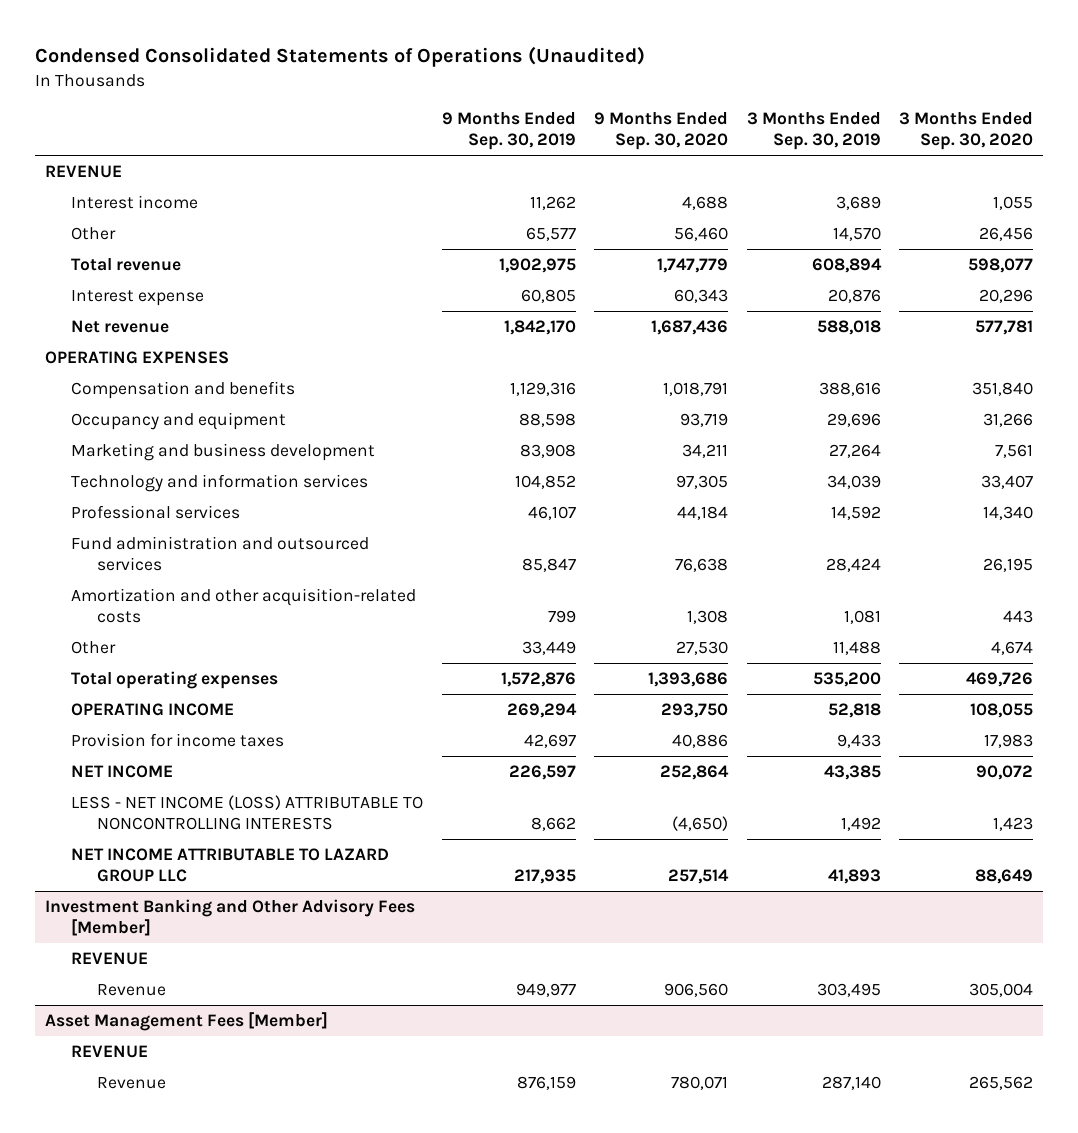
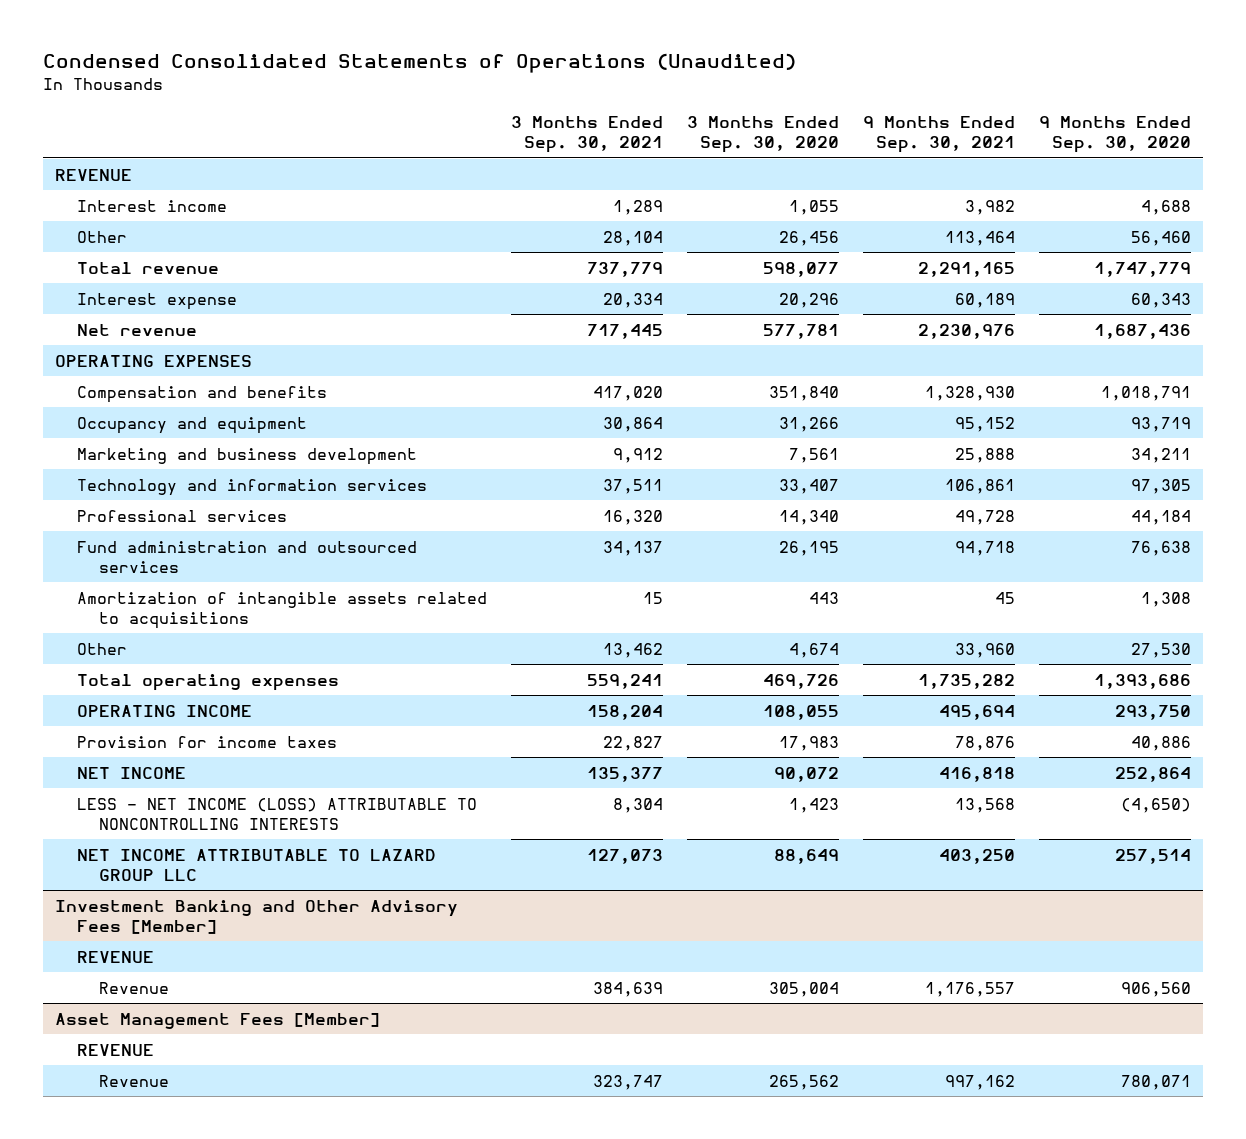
- | 9 Months Ended Sep. 30, 2019 | 9 Months Ended Sep. 30, 2020 | 3 Months Ended Sep. 30, 2019 | 3 Months Ended Sep. 30, 2020
+ | 3 Months Ended Sep. 30, 2021 | 3 Months Ended Sep. 30, 2020 | 9 Months Ended Sep. 30, 2021 | 9 Months Ended Sep. 30, 2020
- Amortization and other acquisition-related costs | 799 | 1,308 | 1,081 | 443
+ Amortization of intangible assets related to acquisitions | 15 | 443 | 45 | 1,308

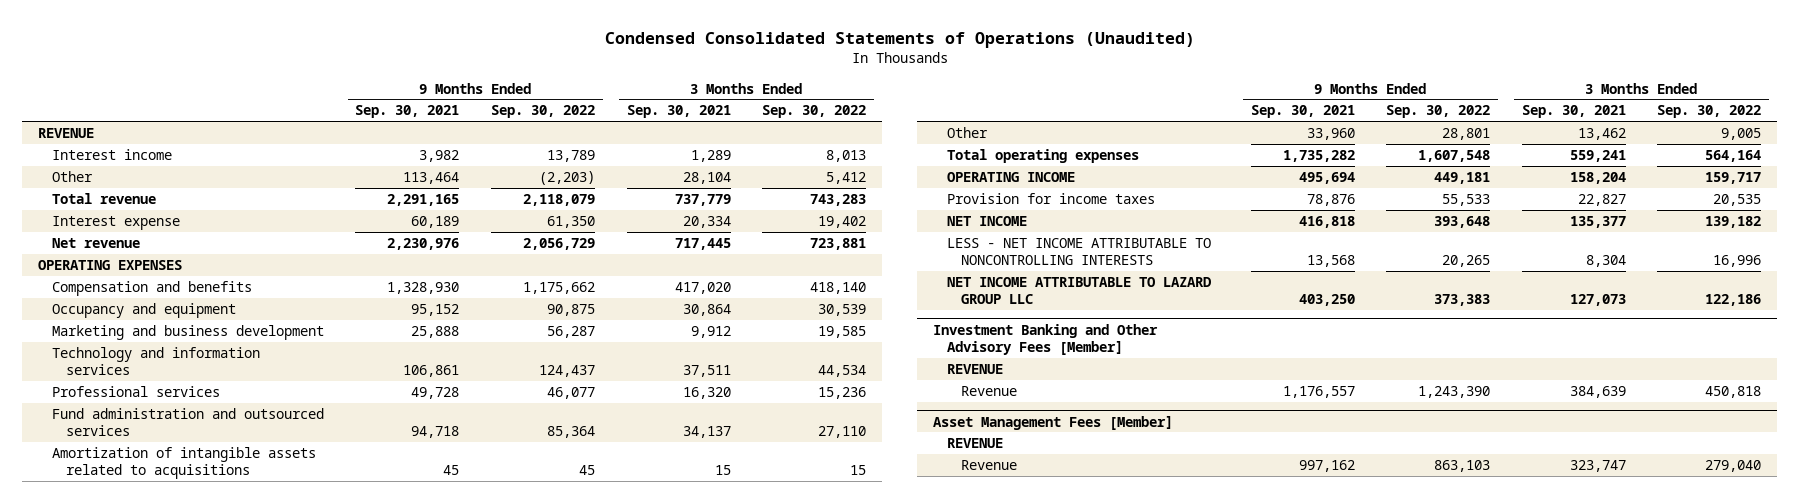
- | 3 Months Ended Sep. 30, 2021 | 3 Months Ended Sep. 30, 2020 | 9 Months Ended Sep. 30, 2021 | 9 Months Ended Sep. 30, 2020
+ | 9 Months Ended Sep. 30, 2021 | 9 Months Ended Sep. 30, 2022 | 3 Months Ended Sep. 30, 2021 | 3 Months Ended Sep. 30, 2022
- LESS - NET INCOME (LOSS) ATTRIBUTABLE TO NONCONTROLLING INTERESTS | 8,304 | 1,423 | 13,568 | (4,650)
+ LESS - NET INCOME ATTRIBUTABLE TO NONCONTROLLING INTERESTS | 13,568 | 20,265 | 8,304 | 16,996

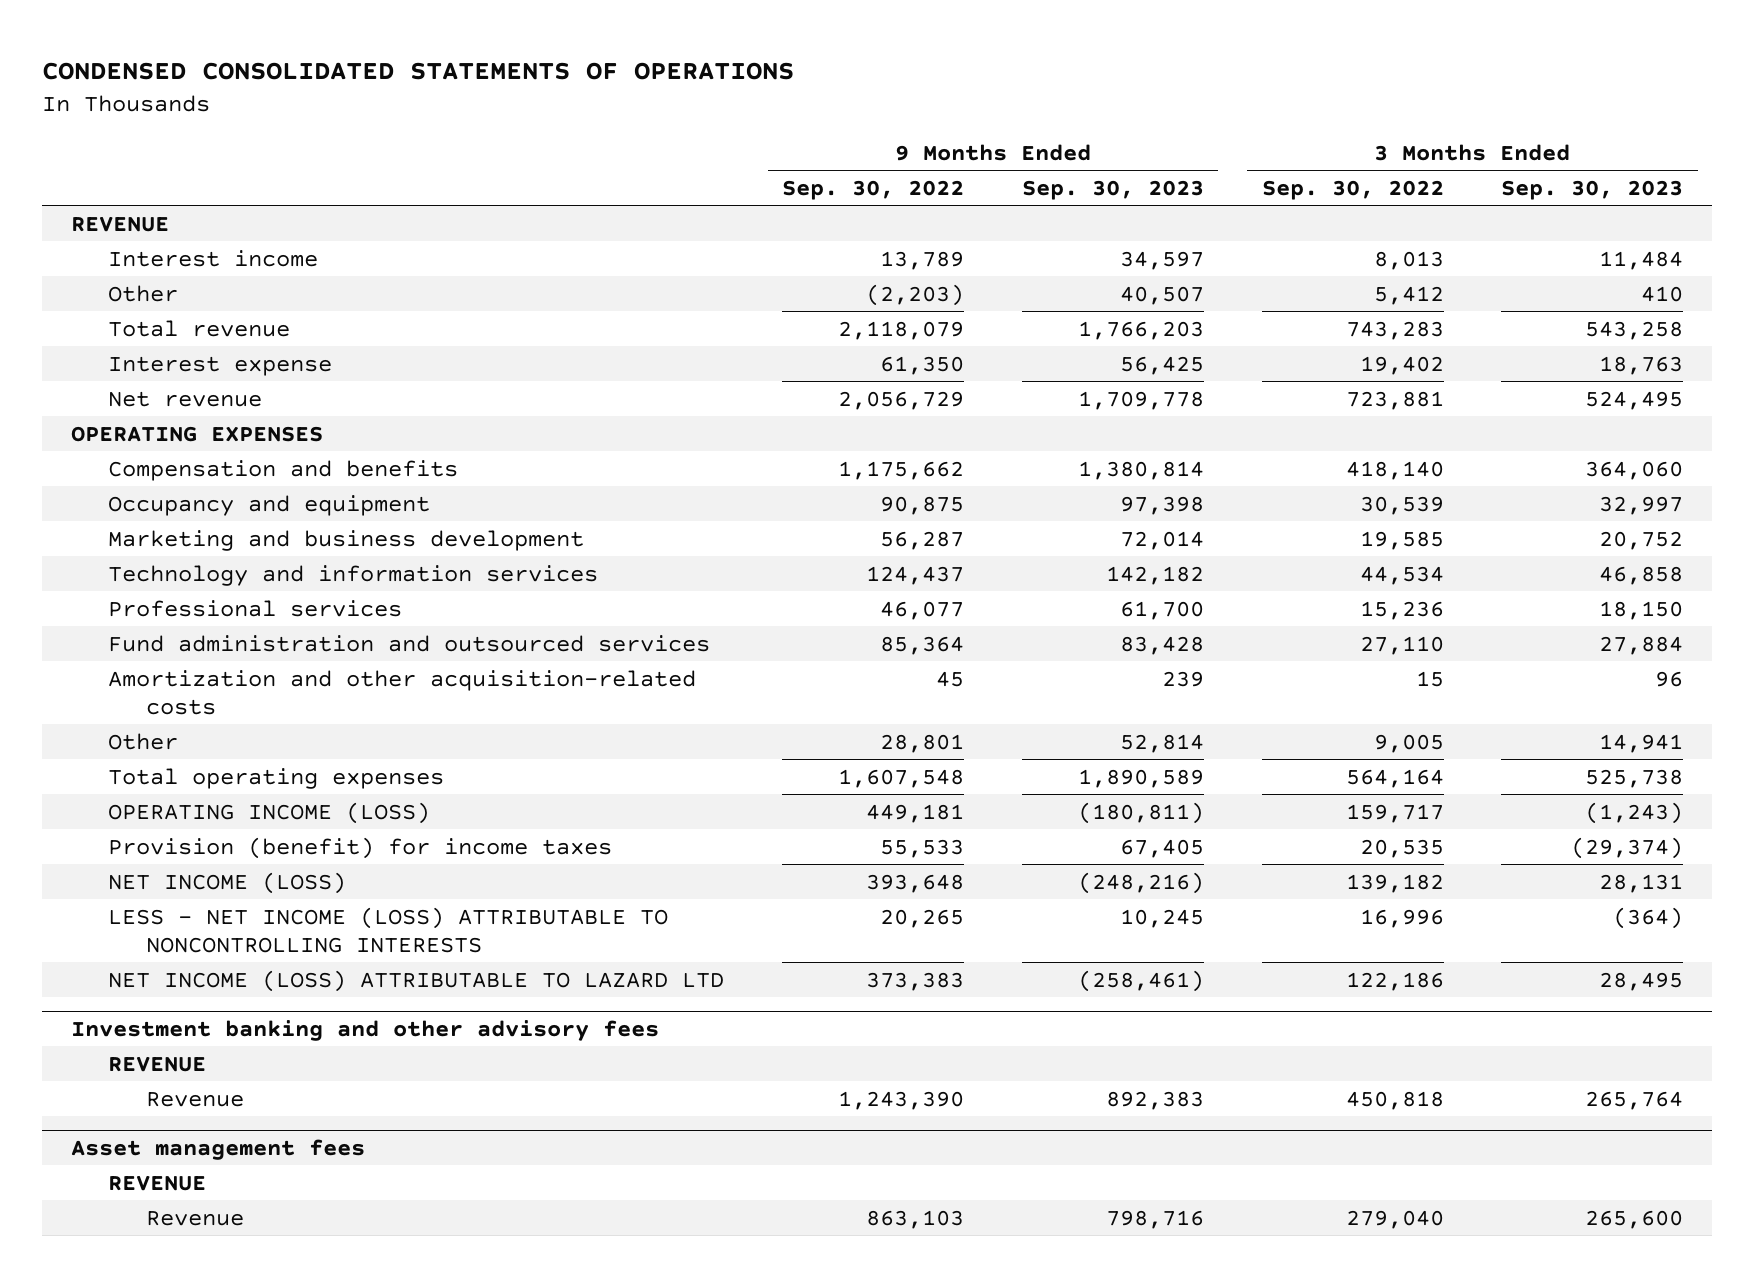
- Condensed Consolidated Statements of Operations (Unaudited)
+ CONDENSED CONSOLIDATED STATEMENTS OF OPERATIONS
- | 9 Months Ended Sep. 30, 2021 | 9 Months Ended Sep. 30, 2022 | 3 Months Ended Sep. 30, 2021 | 3 Months Ended Sep. 30, 2022
+ | 9 Months Ended Sep. 30, 2022 | 9 Months Ended Sep. 30, 2023 | 3 Months Ended Sep. 30, 2022 | 3 Months Ended Sep. 30, 2023
- Amortization of intangible assets related to acquisitions | 45 | 45 | 15 | 15
+ Amortization and other acquisition-related costs | 45 | 239 | 15 | 96
- OPERATING INCOME | 495,694 | 449,181 | 158,204 | 159,717
- Provision for income taxes | 78,876 | 55,533 | 22,827 | 20,535
- NET INCOME | 416,818 | 393,648 | 135,377 | 139,182
- LESS - NET INCOME ATTRIBUTABLE TO NONCONTROLLING INTERESTS | 13,568 | 20,265 | 8,304 | 16,996
- NET INCOME ATTRIBUTABLE TO LAZARD GROUP LLC | 403,250 | 373,383 | 127,073 | 122,186
- Investment Banking and Other Advisory Fees [Member]
+ OPERATING INCOME (LOSS) | 449,181 | (180,811) | 159,717 | (1,243)
+ Provision (benefit) for income taxes | 55,533 | 67,405 | 20,535 | (29,374)
+ NET INCOME (LOSS) | 393,648 | (248,216) | 139,182 | 28,131
+ LESS - NET INCOME (LOSS) ATTRIBUTABLE TO NONCONTROLLING INTERESTS | 20,265 | 10,245 | 16,996 | (364)
+ NET INCOME (LOSS) ATTRIBUTABLE TO LAZARD LTD | 373,383 | (258,461) | 122,186 | 28,495
+ Investment banking and other advisory fees
- Asset Management Fees [Member]
+ Asset management fees

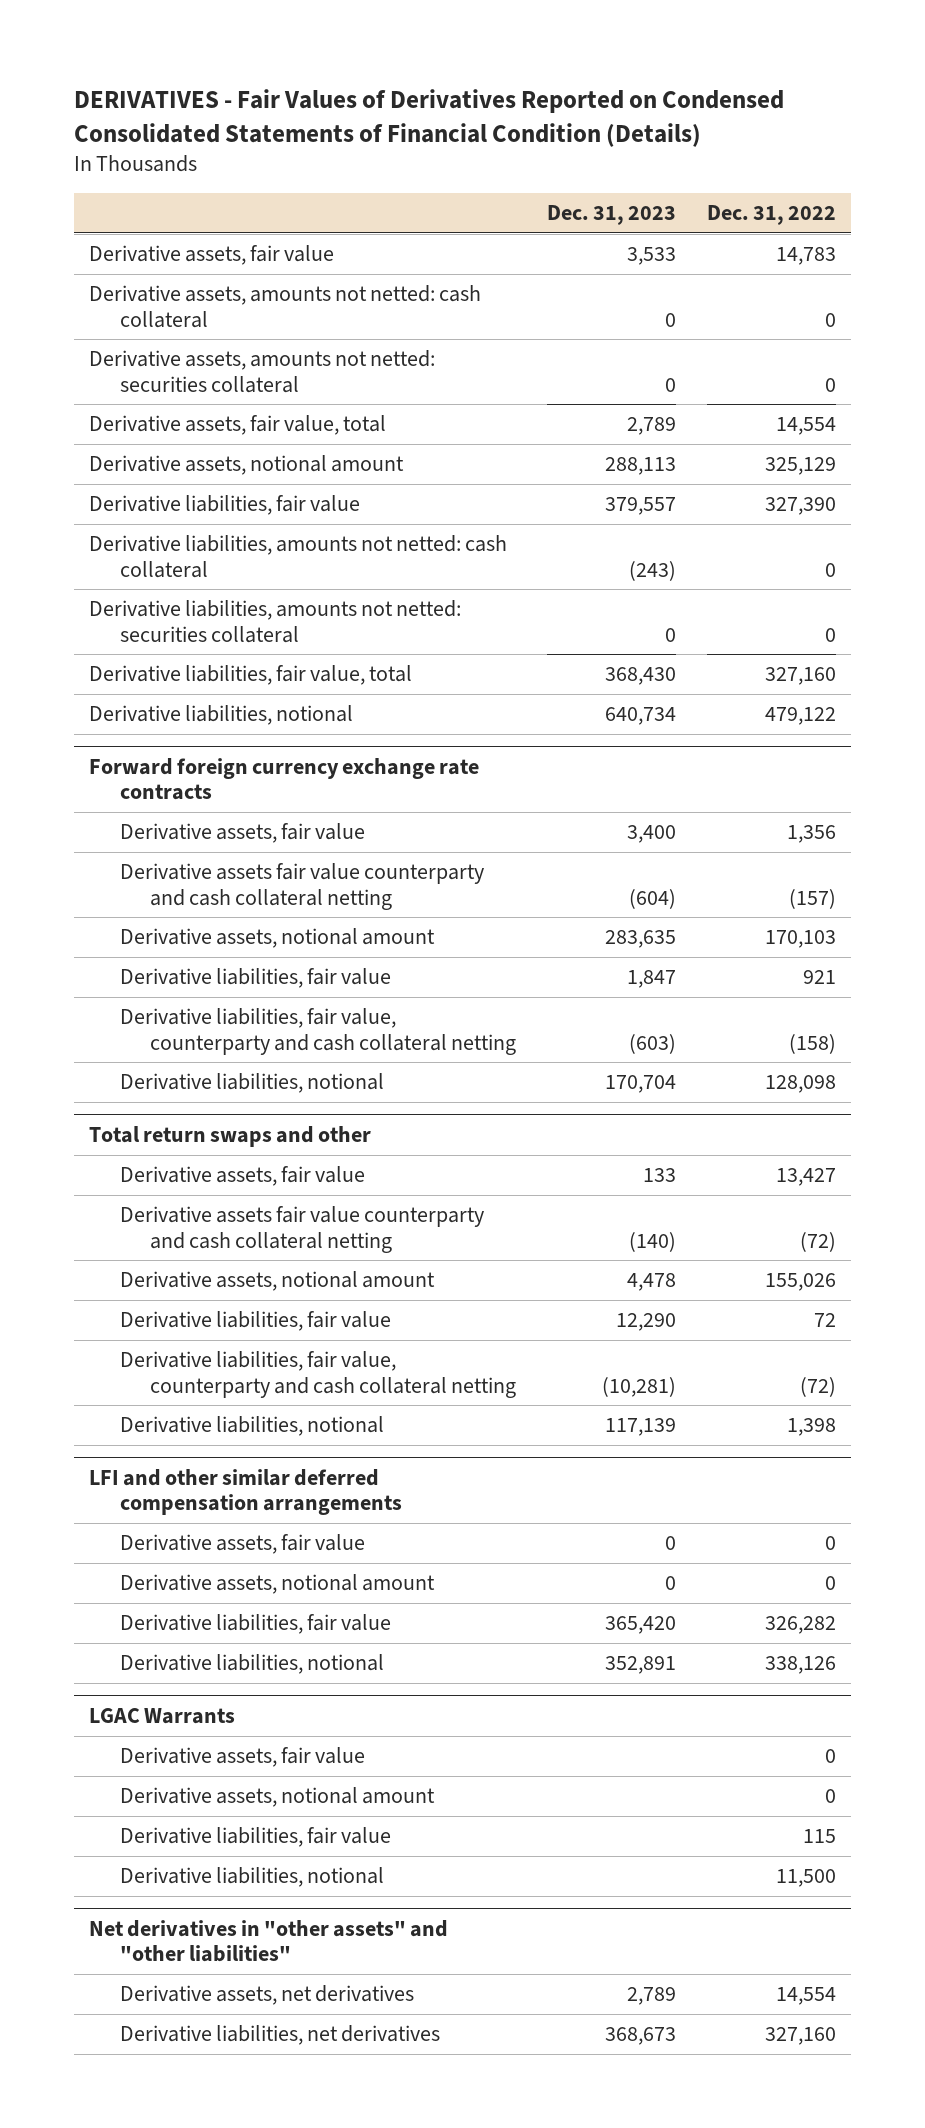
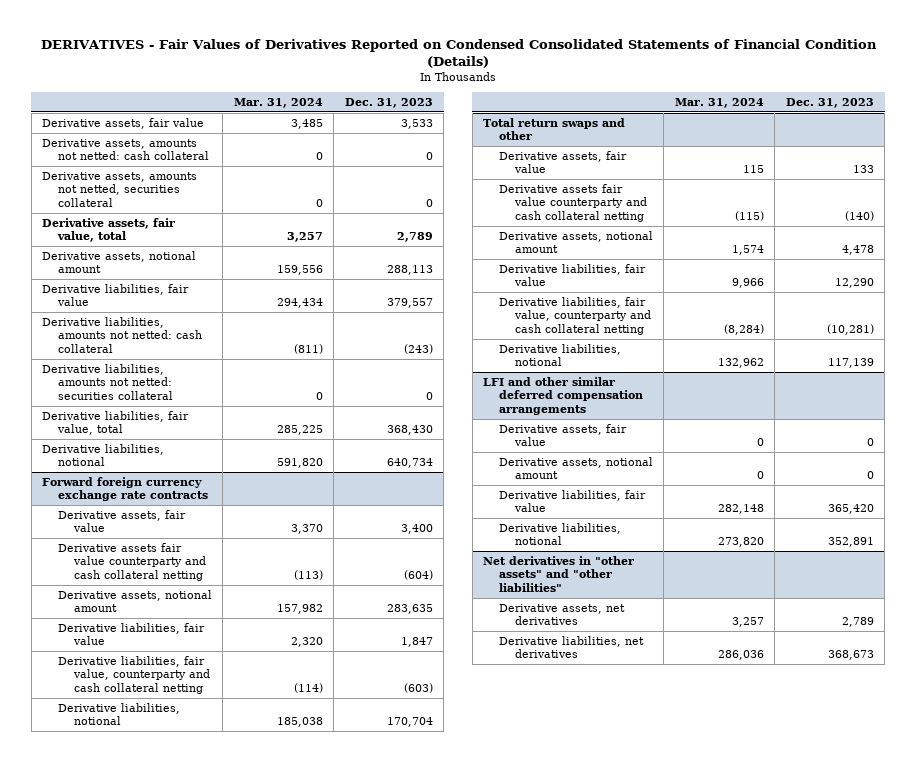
- | Dec. 31, 2023 | Dec. 31, 2022
+ | Mar. 31, 2024 | Dec. 31, 2023
- Derivative assets, amounts not netted: securities collateral | 0 | 0
+ Derivative assets, amounts not netted, securities collateral | 0 | 0
- LGAC Warrants
- Derivative assets, fair value | | 0
- Derivative assets, notional amount | | 0
- Derivative liabilities, fair value | | 115
- Derivative liabilities, notional | | 11,500

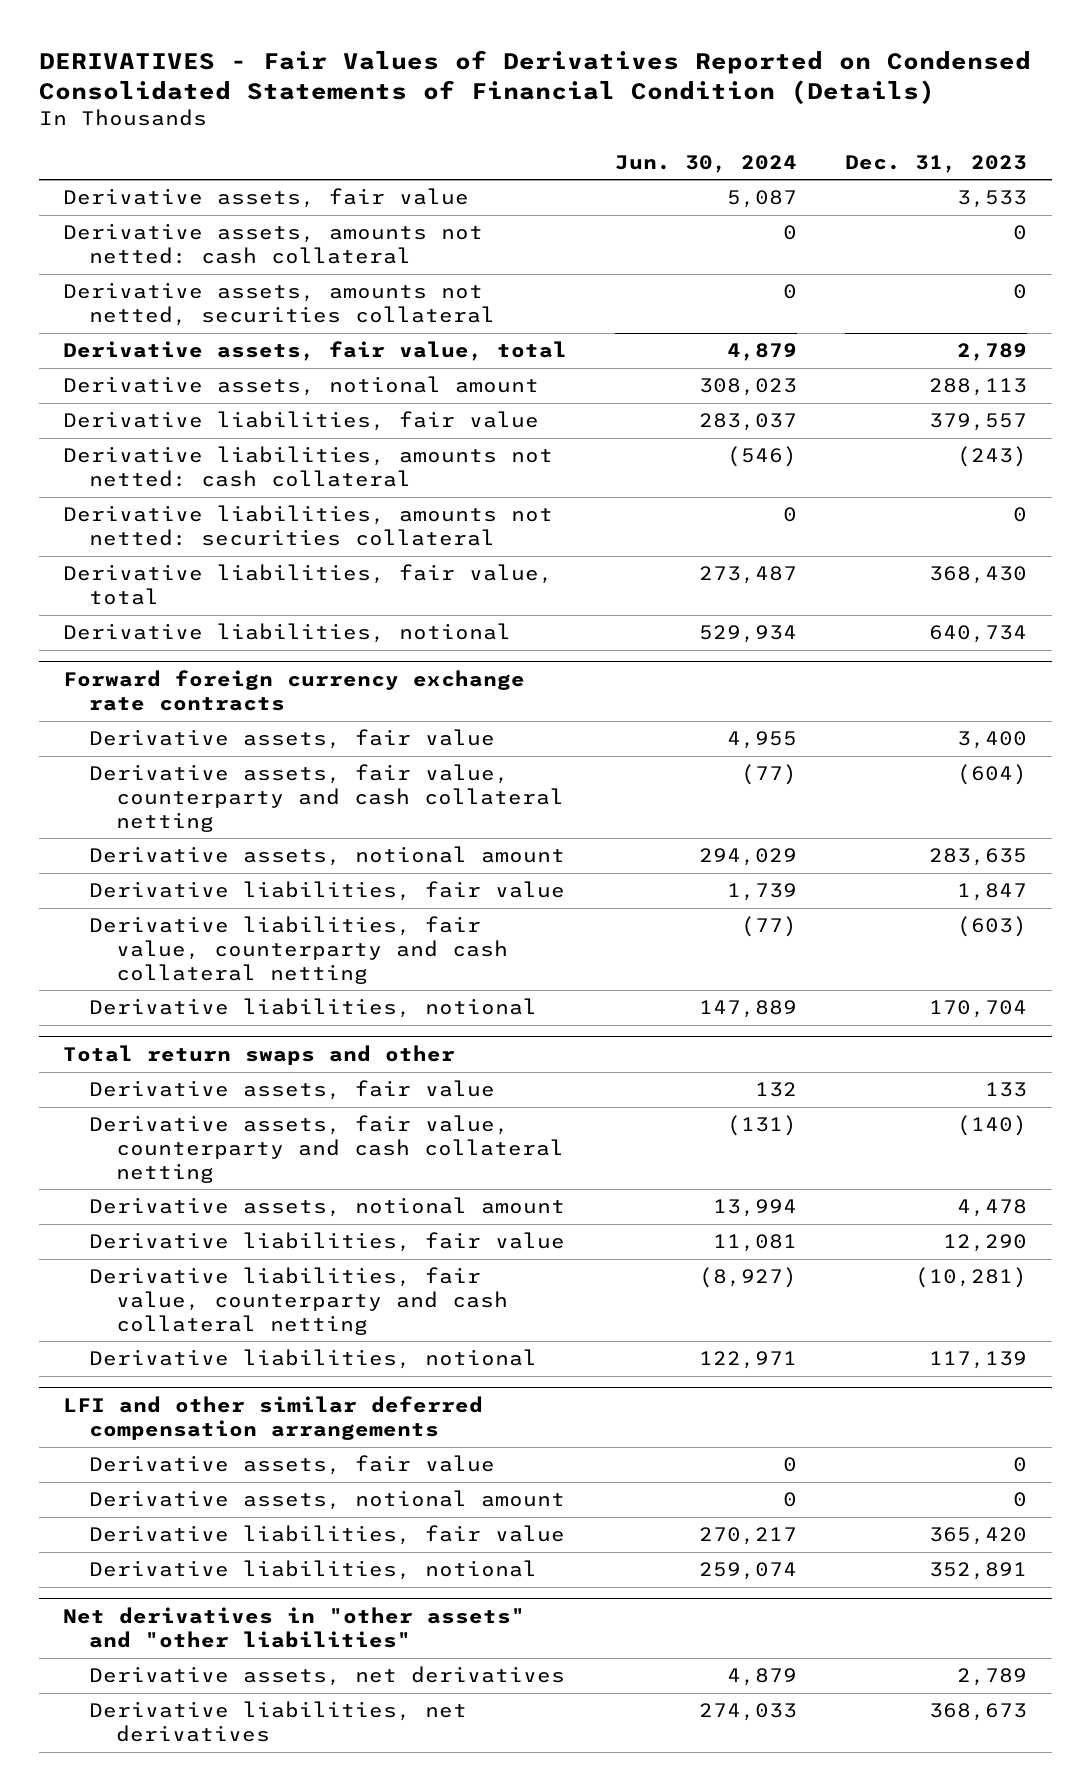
- | Mar. 31, 2024 | Dec. 31, 2023
+ | Jun. 30, 2024 | Dec. 31, 2023
@ Forward foreign currency exchange rate contracts
- Derivative assets fair value counterparty and cash collateral netting | (113) | (604)
+ Derivative assets, fair value, counterparty and cash collateral netting | (77) | (604)
@ Total return swaps and other
- Derivative assets fair value counterparty and cash collateral netting | (115) | (140)
+ Derivative assets, fair value, counterparty and cash collateral netting | (131) | (140)

